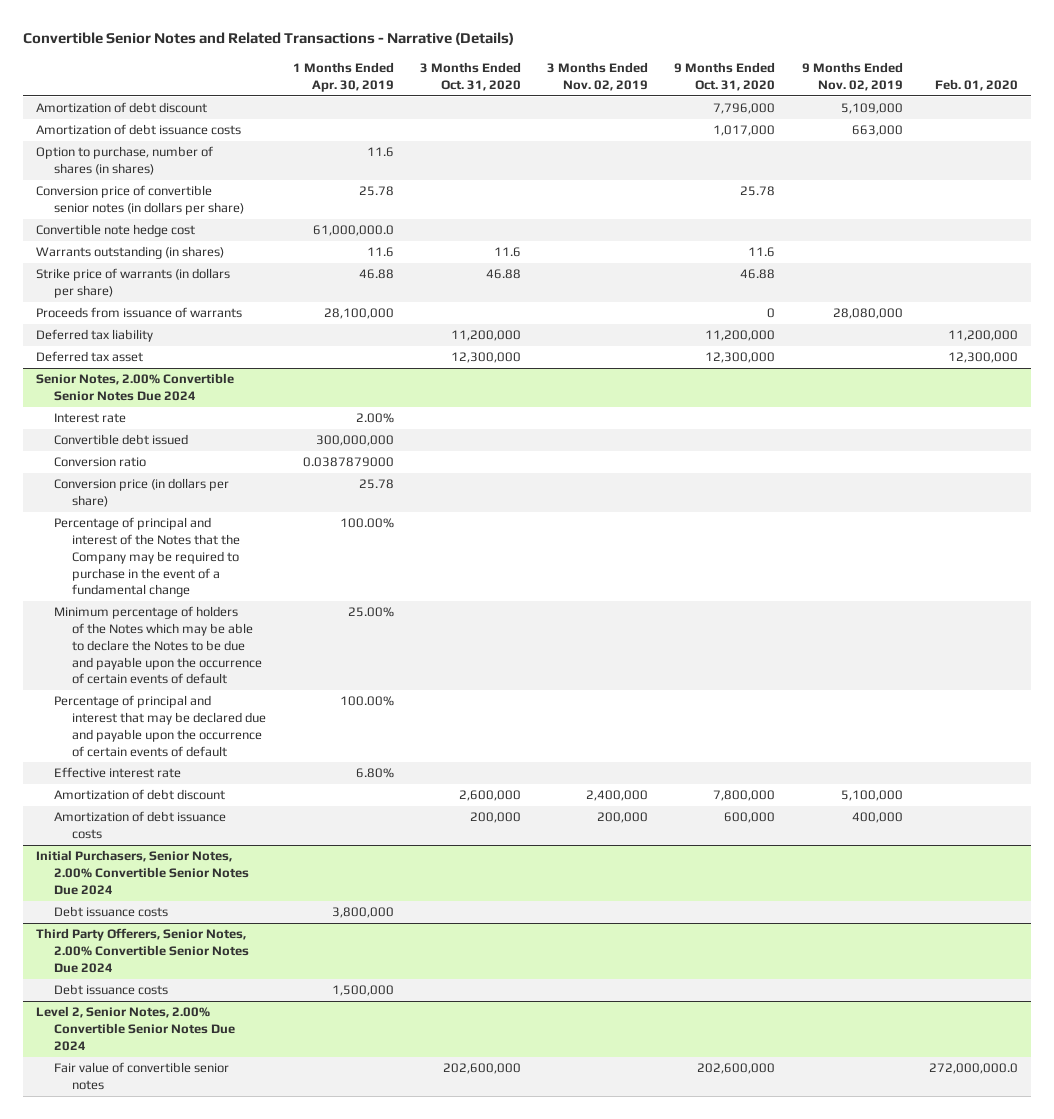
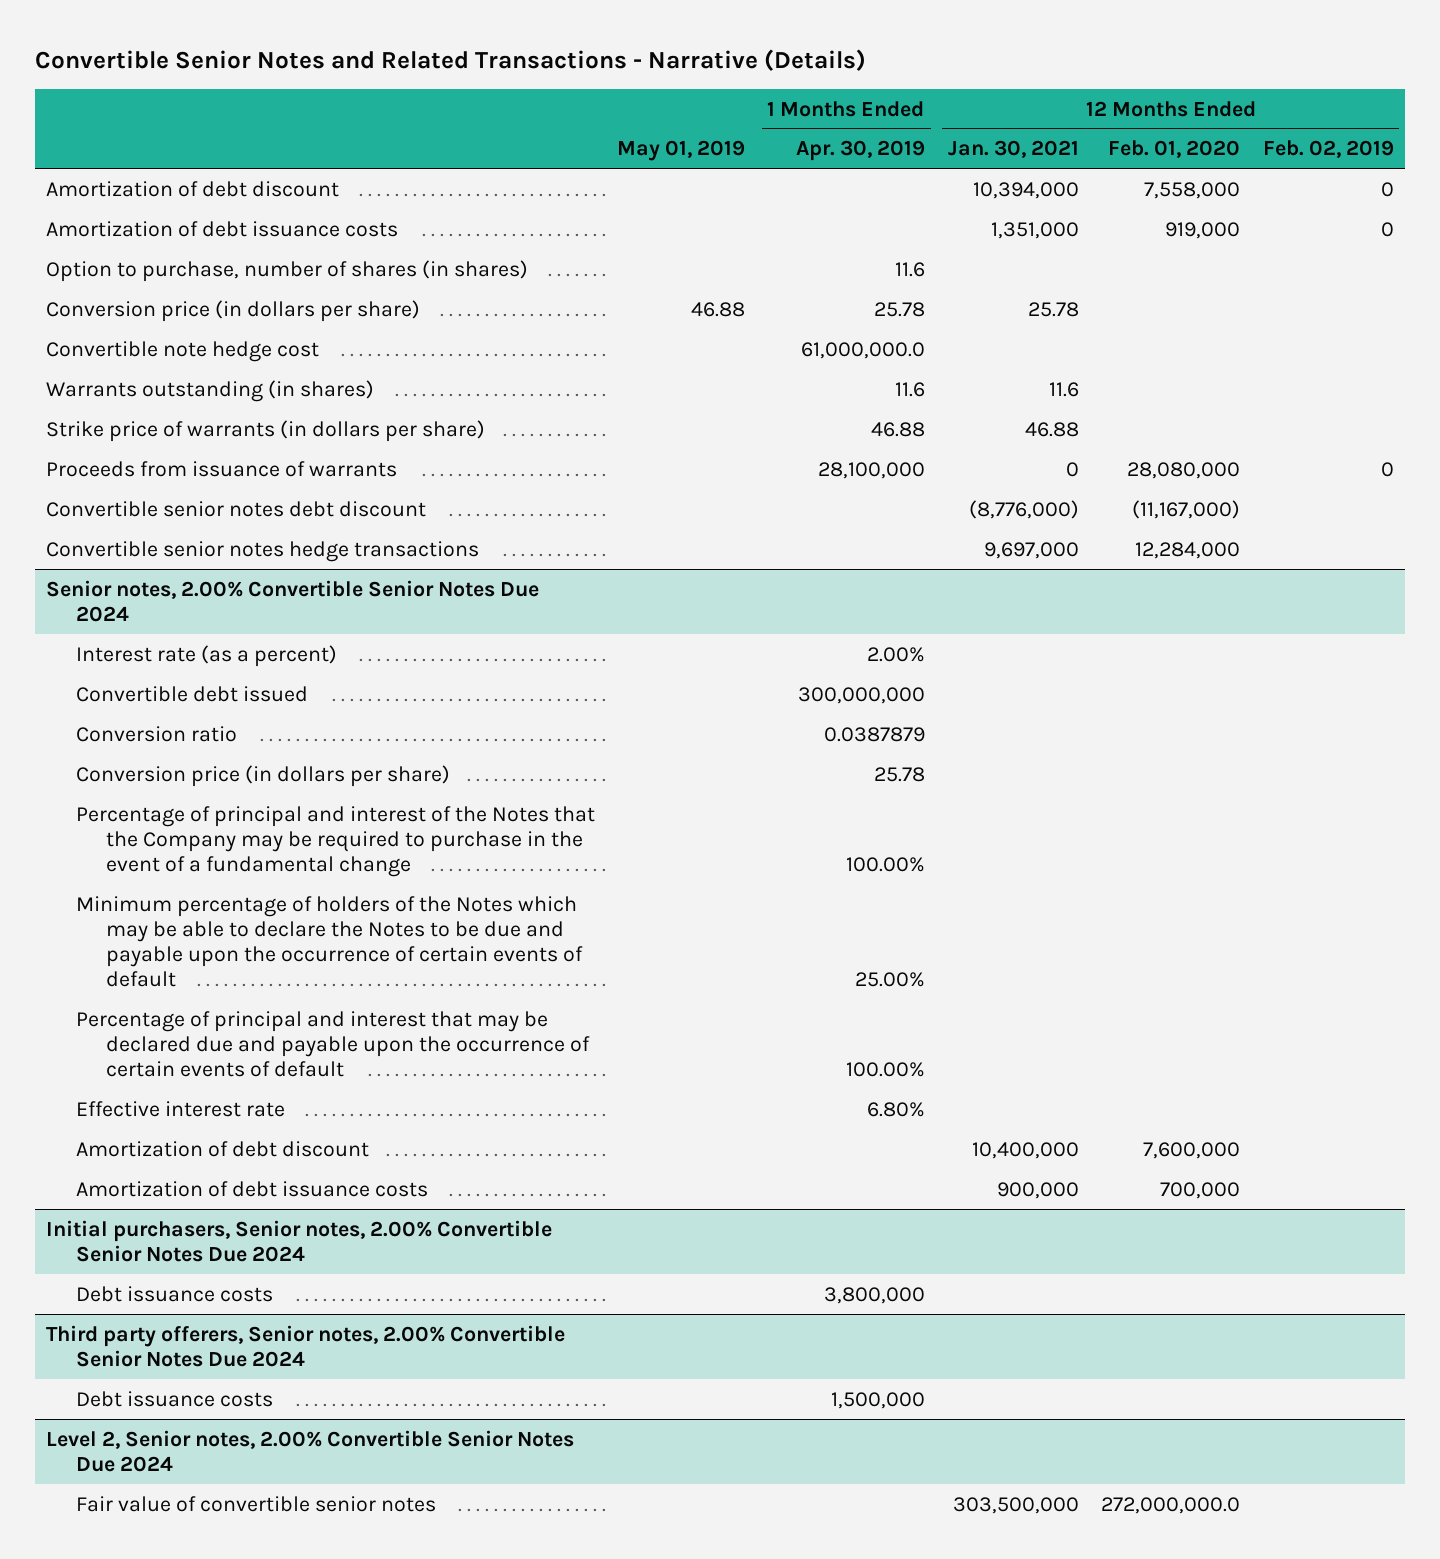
- | 1 Months Ended Apr. 30, 2019 | 3 Months Ended Oct. 31, 2020 | 3 Months Ended Nov. 02, 2019 | 9 Months Ended Oct. 31, 2020 | 9 Months Ended Nov. 02, 2019 | Feb. 01, 2020
+ | May 01, 2019 | 1 Months Ended Apr. 30, 2019 | 12 Months Ended Jan. 30, 2021 | 12 Months Ended Feb. 01, 2020 | 12 Months Ended Feb. 02, 2019
- Conversion price of convertible senior notes (in dollars per share) | 25.78 | | | 25.78 | |
+ Conversion price (in dollars per share) | 46.88 | 25.78 | 25.78 | |
- Deferred tax liability | | 11,200,000 | | 11,200,000 | | 11,200,000
- Deferred tax asset | | 12,300,000 | | 12,300,000 | | 12,300,000
- Senior Notes, 2.00% Convertible Senior Notes Due 2024
- Interest rate | 2.00% | | | | |
+ Convertible senior notes debt discount | | | (8,776,000) | (11,167,000) |
+ Convertible senior notes hedge transactions | | | 9,697,000 | 12,284,000 |
+ Senior notes, 2.00% Convertible Senior Notes Due 2024
+ Interest rate (as a percent) | | 2.00% | | |
- Conversion ratio | 0.0387879000 | | | | |
+ Conversion ratio | | 0.0387879 | | |
- Initial Purchasers, Senior Notes, 2.00% Convertible Senior Notes Due 2024
+ Initial purchasers, Senior notes, 2.00% Convertible Senior Notes Due 2024
- Third Party Offerers, Senior Notes, 2.00% Convertible Senior Notes Due 2024
+ Third party offerers, Senior notes, 2.00% Convertible Senior Notes Due 2024
- Level 2, Senior Notes, 2.00% Convertible Senior Notes Due 2024
+ Level 2, Senior notes, 2.00% Convertible Senior Notes Due 2024

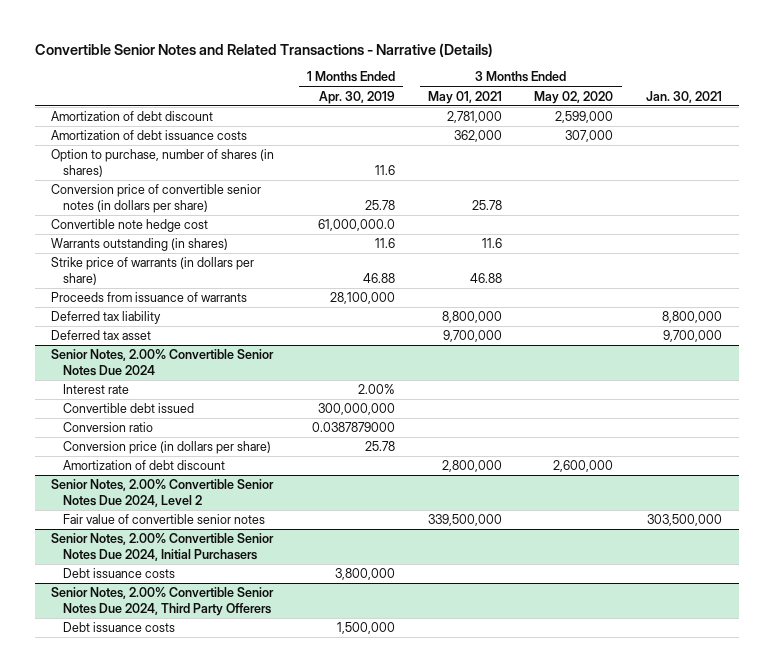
- | May 01, 2019 | 1 Months Ended Apr. 30, 2019 | 12 Months Ended Jan. 30, 2021 | 12 Months Ended Feb. 01, 2020 | 12 Months Ended Feb. 02, 2019
+ | 1 Months Ended Apr. 30, 2019 | 3 Months Ended May 01, 2021 | 3 Months Ended May 02, 2020 | Jan. 30, 2021
- Conversion price (in dollars per share) | 46.88 | 25.78 | 25.78 | |
+ Conversion price of convertible senior notes (in dollars per share) | 25.78 | 25.78 | |
- Convertible senior notes debt discount | | | (8,776,000) | (11,167,000) |
- Convertible senior notes hedge transactions | | | 9,697,000 | 12,284,000 |
- Senior notes, 2.00% Convertible Senior Notes Due 2024
- Interest rate (as a percent) | | 2.00% | | |
+ Deferred tax liability | | 8,800,000 | | 8,800,000
+ Deferred tax asset | | 9,700,000 | | 9,700,000
+ Senior Notes, 2.00% Convertible Senior Notes Due 2024
+ Interest rate | 2.00% | | |
- Conversion ratio | | 0.0387879 | | |
+ Conversion ratio | 0.0387879000 | | |
- Percentage of principal and interest of the Notes that the Company may be required to purchase in the event of a fundamental change | | 100.00% | | |
- Minimum percentage of holders of the Notes which may be able to declare the Notes to be due and payable upon the occurrence of certain events of default | | 25.00% | | |
- Percentage of principal and interest that may be declared due and payable upon the occurrence of certain events of default | | 100.00% | | |
- Effective interest rate | | 6.80% | | |
- Amortization of debt issuance costs | | | 900,000 | 700,000 |
- Initial purchasers, Senior notes, 2.00% Convertible Senior Notes Due 2024
+ Senior Notes, 2.00% Convertible Senior Notes Due 2024, Level 2
+ Fair value of convertible senior notes | | 339,500,000 | | 303,500,000
+ Senior Notes, 2.00% Convertible Senior Notes Due 2024, Initial Purchasers
- Third party offerers, Senior notes, 2.00% Convertible Senior Notes Due 2024
+ Senior Notes, 2.00% Convertible Senior Notes Due 2024, Third Party Offerers
- Level 2, Senior notes, 2.00% Convertible Senior Notes Due 2024
- Fair value of convertible senior notes | | | 303,500,000 | 272,000,000.0 |

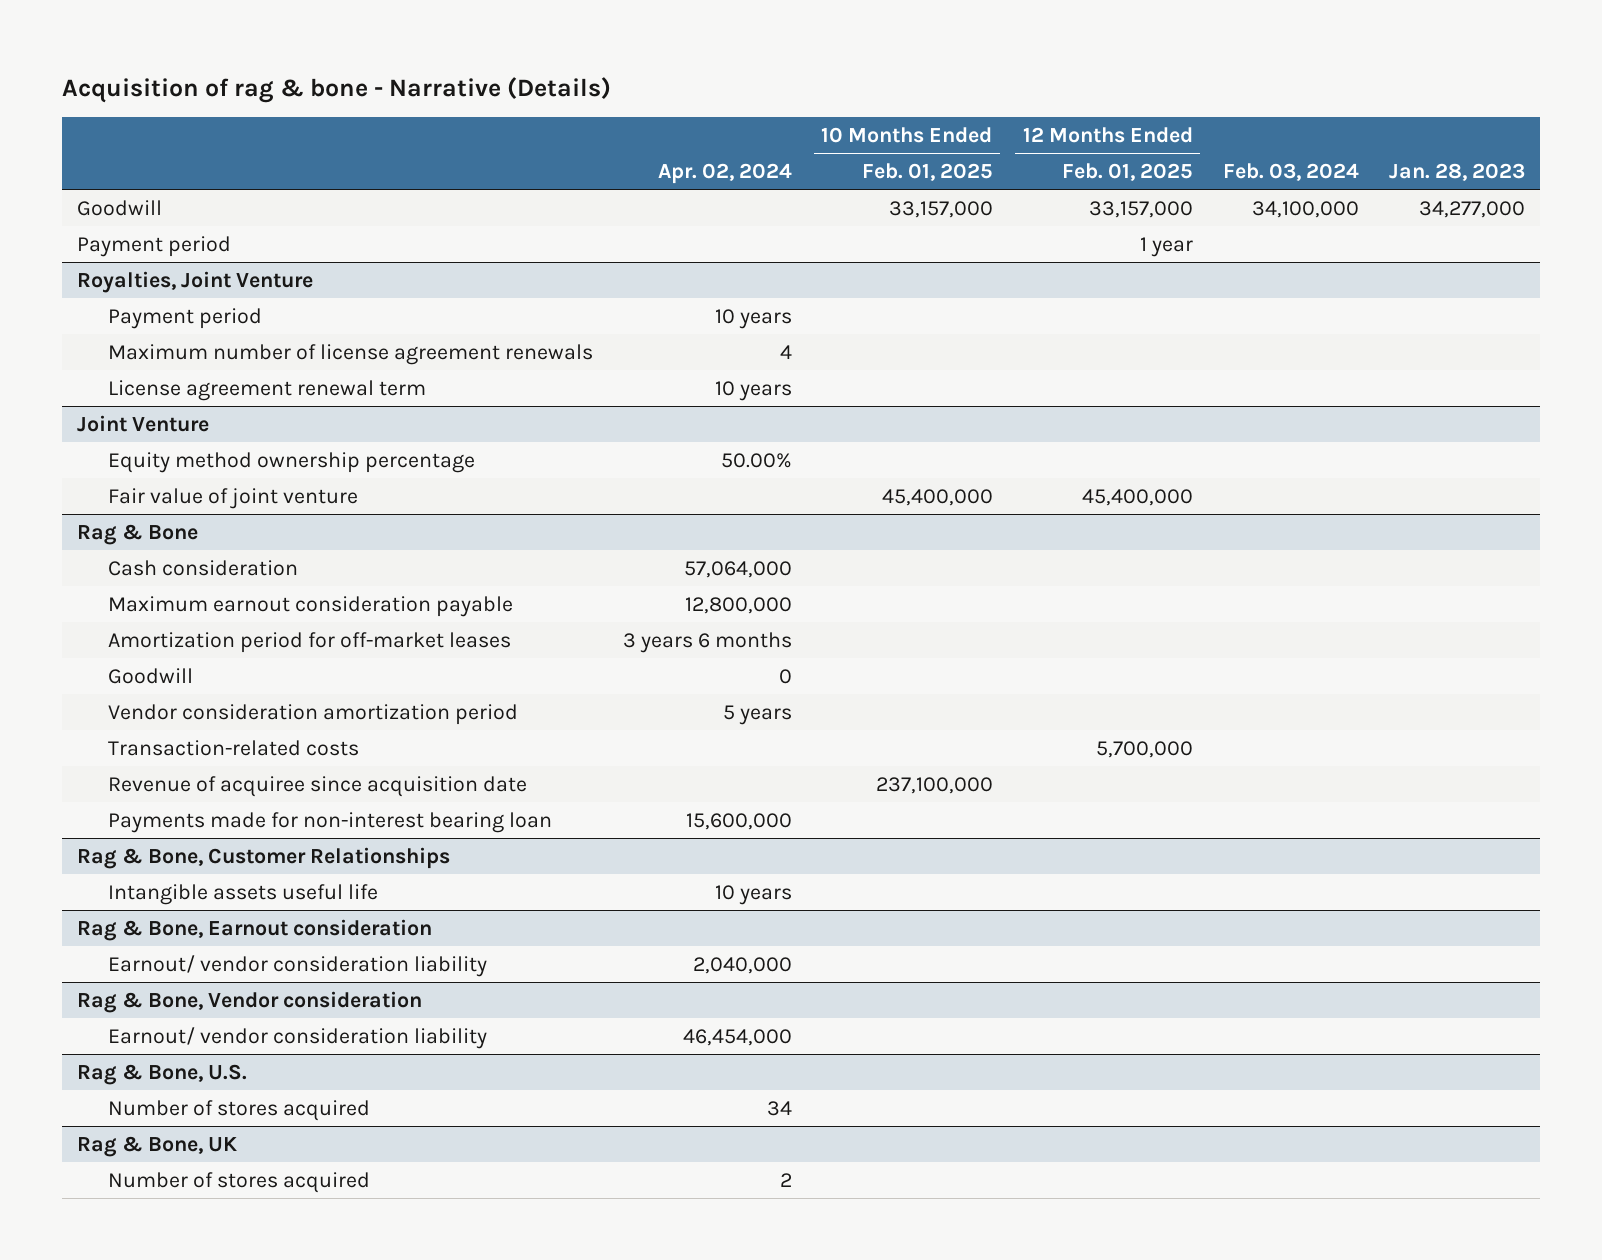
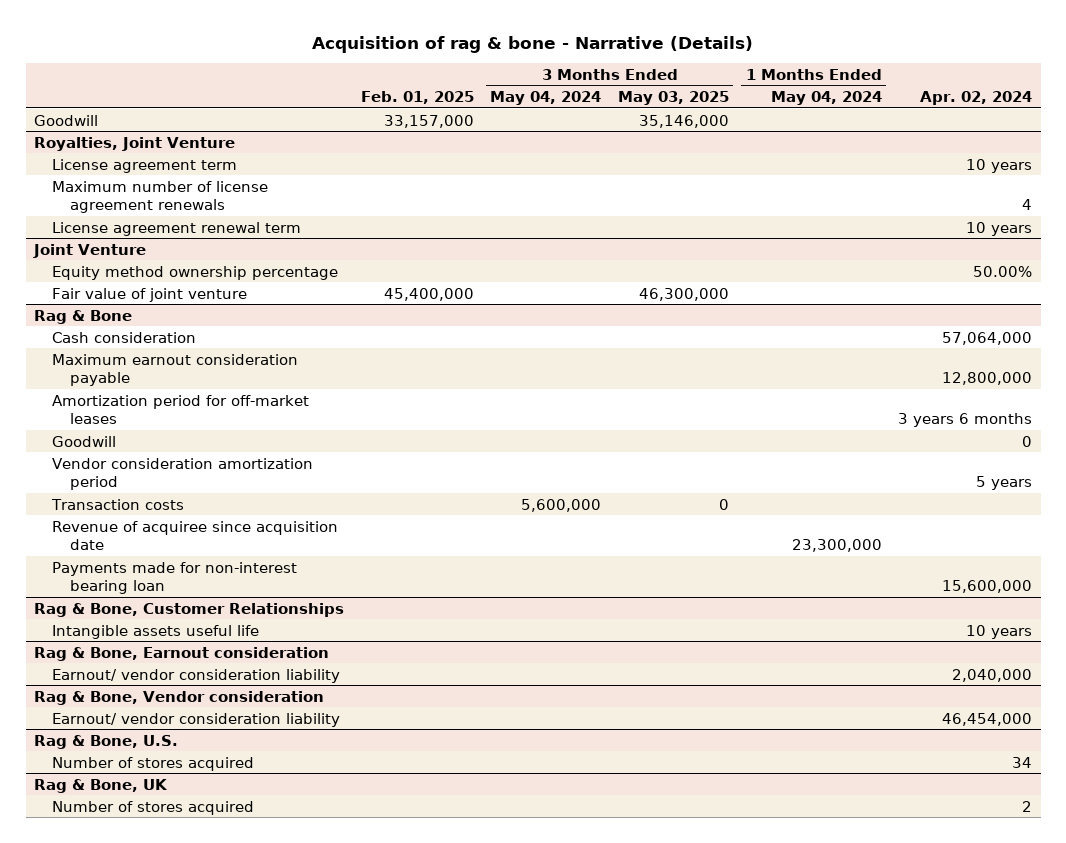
- | Apr. 02, 2024 | 10 Months Ended Feb. 01, 2025 | 12 Months Ended Feb. 01, 2025 | Feb. 03, 2024 | Jan. 28, 2023
+ | Feb. 01, 2025 | 3 Months Ended May 04, 2024 | 3 Months Ended May 03, 2025 | 1 Months Ended May 04, 2024 | Apr. 02, 2024
- Payment period | | | 1 year | |
@ Royalties, Joint Venture
- Payment period | 10 years | | | |
+ License agreement term | | | | | 10 years
@ Rag & Bone
- Transaction-related costs | | | 5,700,000 | |
+ Transaction costs | | 5,600,000 | 0 | |

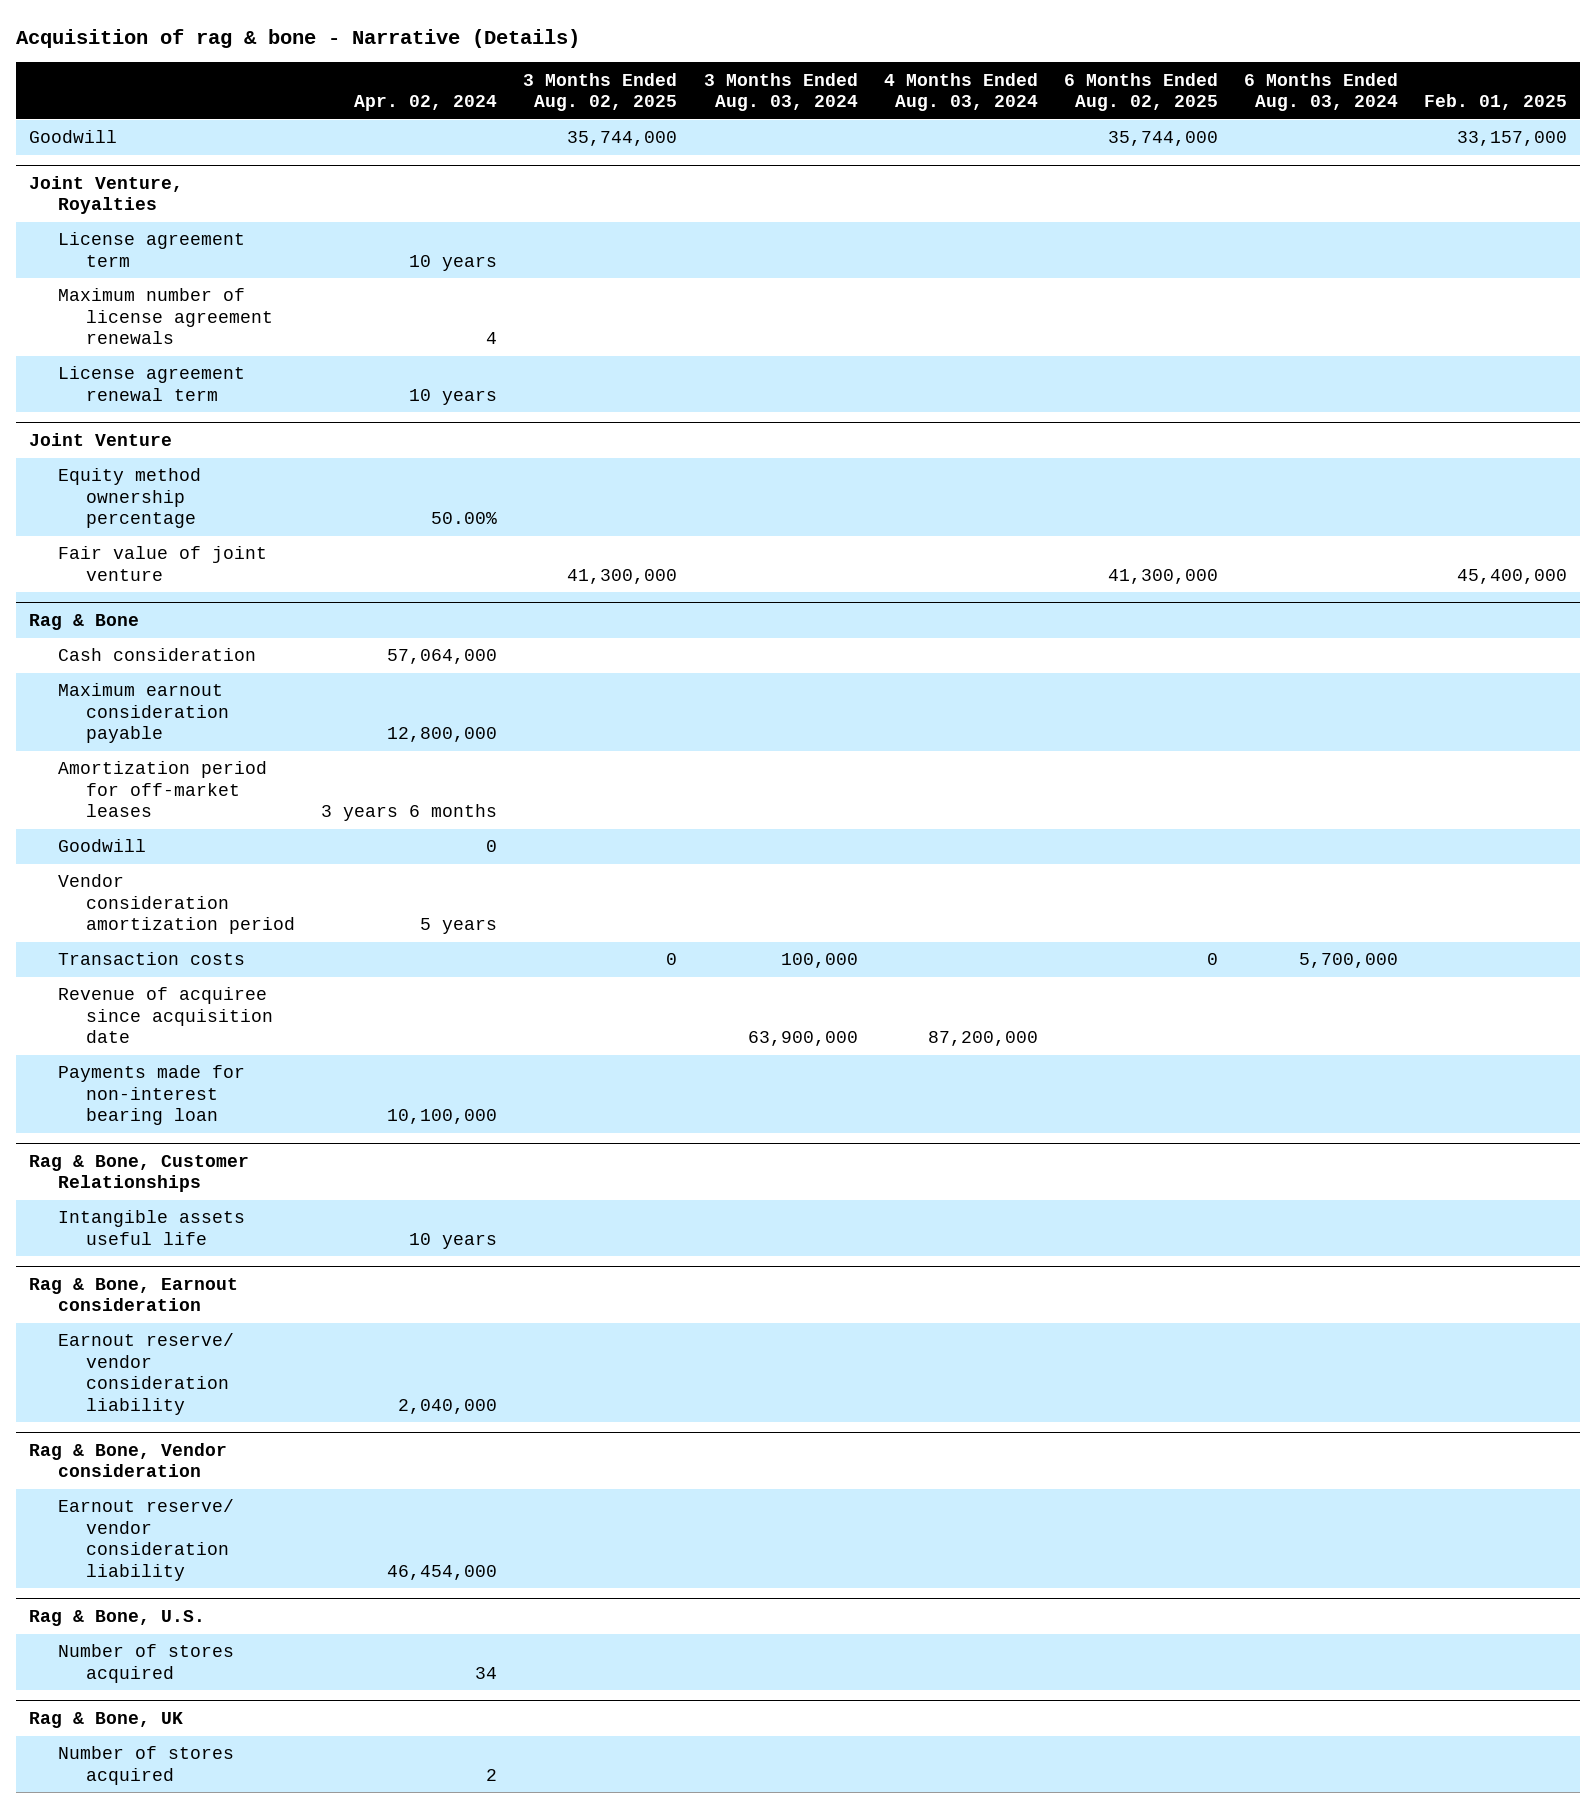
- | Feb. 01, 2025 | 3 Months Ended May 04, 2024 | 3 Months Ended May 03, 2025 | 1 Months Ended May 04, 2024 | Apr. 02, 2024
+ | Apr. 02, 2024 | 3 Months Ended Aug. 02, 2025 | 3 Months Ended Aug. 03, 2024 | 4 Months Ended Aug. 03, 2024 | 6 Months Ended Aug. 02, 2025 | 6 Months Ended Aug. 03, 2024 | Feb. 01, 2025
- Royalties, Joint Venture
+ Joint Venture, Royalties
@ Rag & Bone
- Payments made for non-interest bearing loan | | | | | 15,600,000
+ Payments made for non-interest bearing loan | 10,100,000 | | | | | |
@ Rag & Bone, Earnout consideration
- Earnout/ vendor consideration liability | | | | | 2,040,000
+ Earnout reserve/ vendor consideration liability | 2,040,000 | | | | | |
@ Rag & Bone, Vendor consideration
- Earnout/ vendor consideration liability | | | | | 46,454,000
+ Earnout reserve/ vendor consideration liability | 46,454,000 | | | | | |

